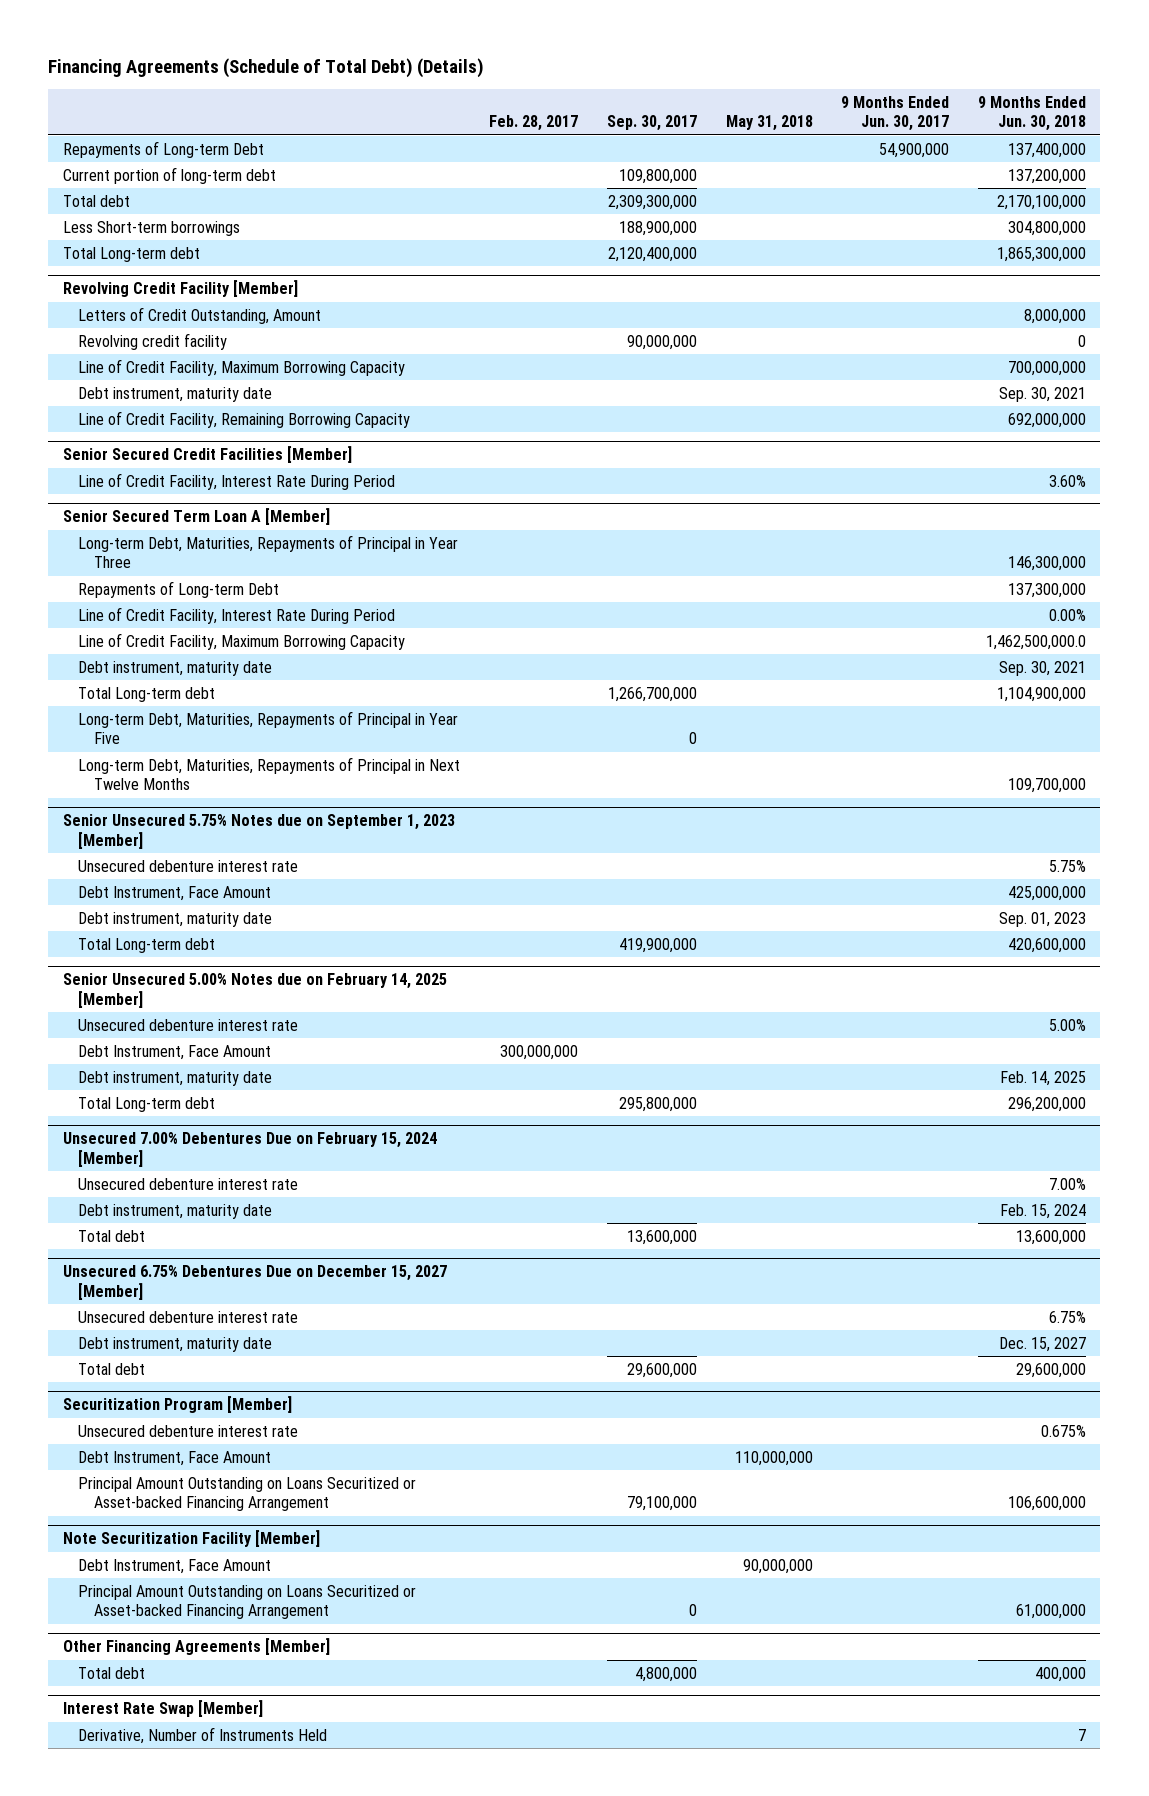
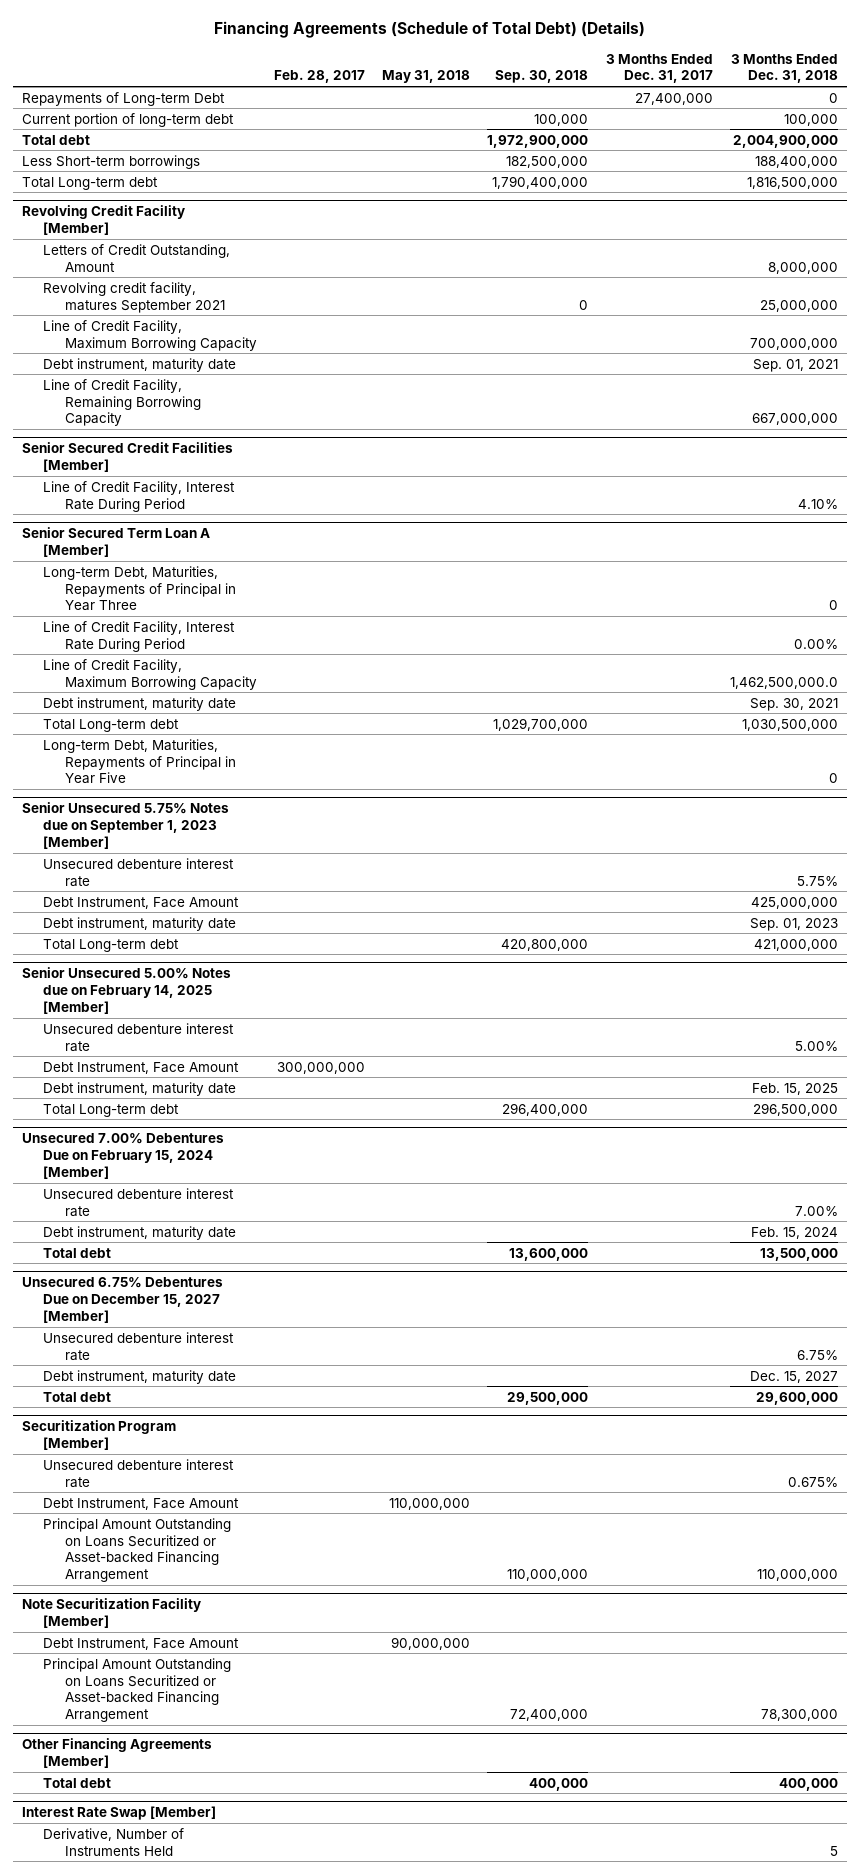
- | Feb. 28, 2017 | Sep. 30, 2017 | May 31, 2018 | 9 Months Ended Jun. 30, 2017 | 9 Months Ended Jun. 30, 2018
+ | Feb. 28, 2017 | May 31, 2018 | Sep. 30, 2018 | 3 Months Ended Dec. 31, 2017 | 3 Months Ended Dec. 31, 2018
@ Revolving Credit Facility [Member]
- Revolving credit facility | | 90,000,000 | | | 0
+ Revolving credit facility, matures September 2021 | | | 0 | | 25,000,000
@ Senior Secured Term Loan A [Member]
- Repayments of Long-term Debt | | | | | 137,300,000
- Long-term Debt, Maturities, Repayments of Principal in Next Twelve Months | | | | | 109,700,000

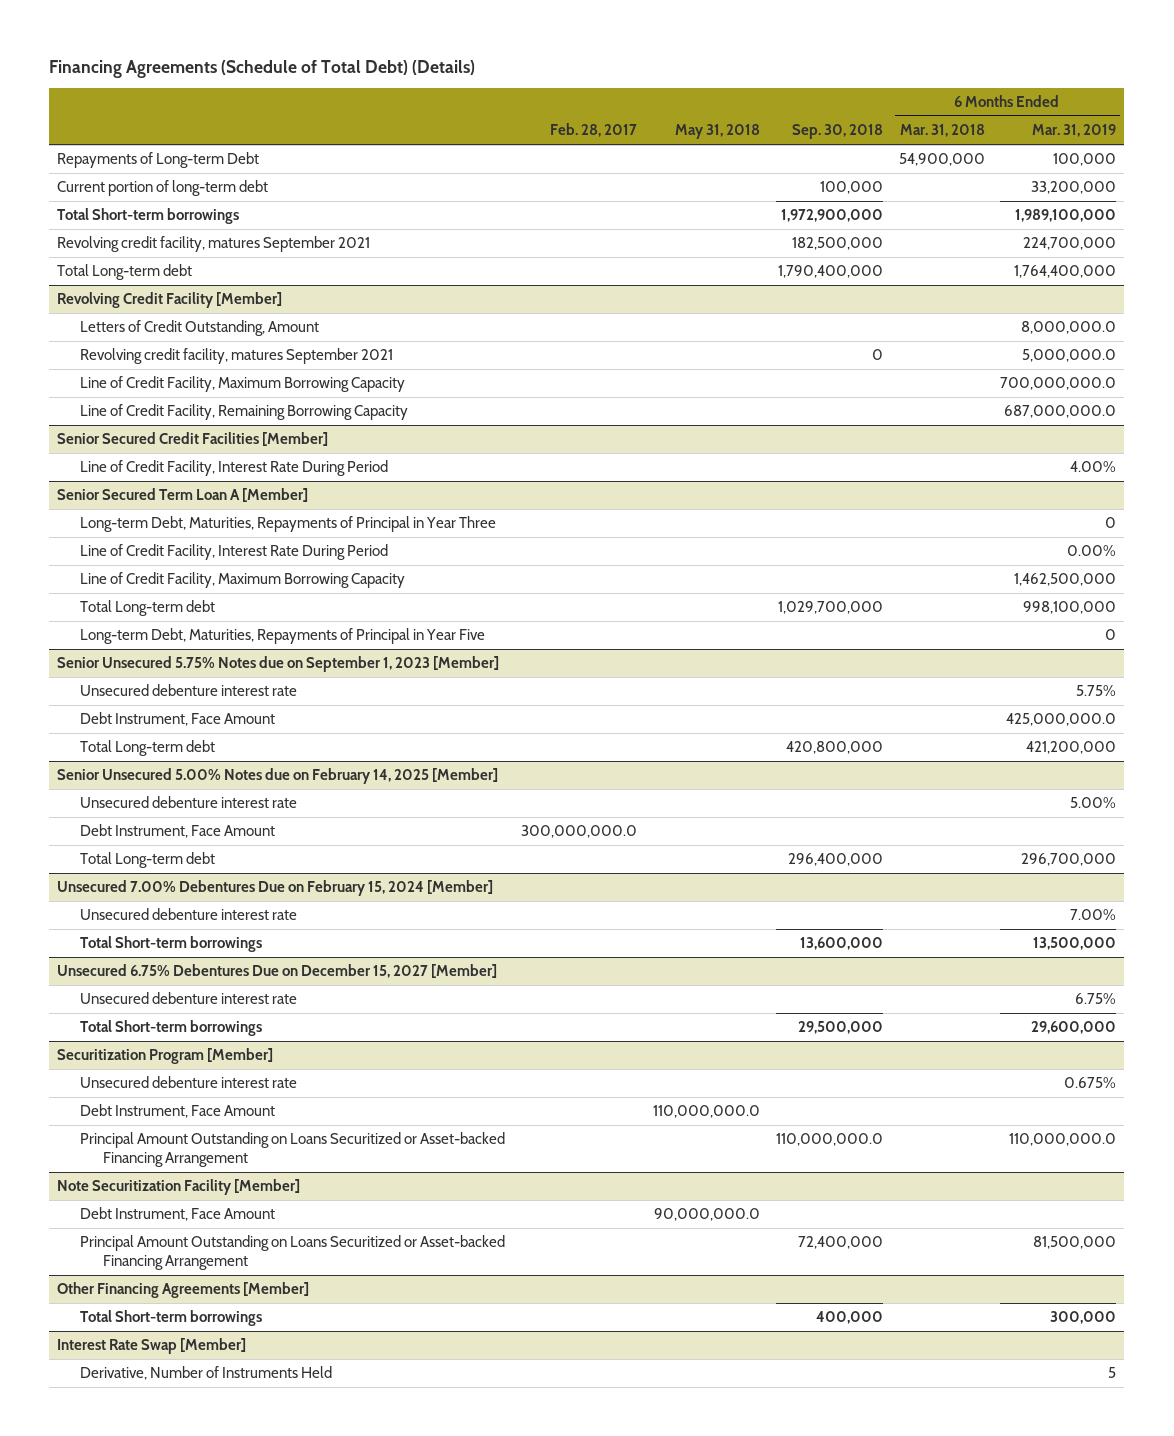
- | Feb. 28, 2017 | May 31, 2018 | Sep. 30, 2018 | 3 Months Ended Dec. 31, 2017 | 3 Months Ended Dec. 31, 2018
+ | Feb. 28, 2017 | May 31, 2018 | Sep. 30, 2018 | 6 Months Ended Mar. 31, 2018 | 6 Months Ended Mar. 31, 2019
- Total debt | | | 1,972,900,000 | | 2,004,900,000
- Less Short-term borrowings | | | 182,500,000 | | 188,400,000
+ Total Short-term borrowings | | | 1,972,900,000 | | 1,989,100,000
+ Revolving credit facility, matures September 2021 | | | 182,500,000 | | 224,700,000
@ Revolving Credit Facility [Member]
- Debt instrument, maturity date | | | | | Sep. 01, 2021
@ Senior Secured Term Loan A [Member]
- Debt instrument, maturity date | | | | | Sep. 30, 2021
@ Senior Unsecured 5.75% Notes due on September 1, 2023 [Member]
- Debt instrument, maturity date | | | | | Sep. 01, 2023
@ Senior Unsecured 5.00% Notes due on February 14, 2025 [Member]
- Debt Instrument, Face Amount | 300,000,000 | | | |
- Debt instrument, maturity date | | | | | Feb. 15, 2025
+ Debt Instrument, Face Amount | 300,000,000.0 | | | |
@ Unsecured 7.00% Debentures Due on February 15, 2024 [Member]
- Debt instrument, maturity date | | | | | Feb. 15, 2024
- Total debt | | | 13,600,000 | | 13,500,000
+ Total Short-term borrowings | | | 13,600,000 | | 13,500,000
@ Unsecured 6.75% Debentures Due on December 15, 2027 [Member]
- Debt instrument, maturity date | | | | | Dec. 15, 2027
- Total debt | | | 29,500,000 | | 29,600,000
+ Total Short-term borrowings | | | 29,500,000 | | 29,600,000
@ Securitization Program [Member]
- Debt Instrument, Face Amount | | 110,000,000 | | |
- Principal Amount Outstanding on Loans Securitized or Asset-backed Financing Arrangement | | | 110,000,000 | | 110,000,000
+ Debt Instrument, Face Amount | | 110,000,000.0 | | |
+ Principal Amount Outstanding on Loans Securitized or Asset-backed Financing Arrangement | | | 110,000,000.0 | | 110,000,000.0
@ Note Securitization Facility [Member]
- Debt Instrument, Face Amount | | 90,000,000 | | |
+ Debt Instrument, Face Amount | | 90,000,000.0 | | |
@ Other Financing Agreements [Member]
- Total debt | | | 400,000 | | 400,000
+ Total Short-term borrowings | | | 400,000 | | 300,000

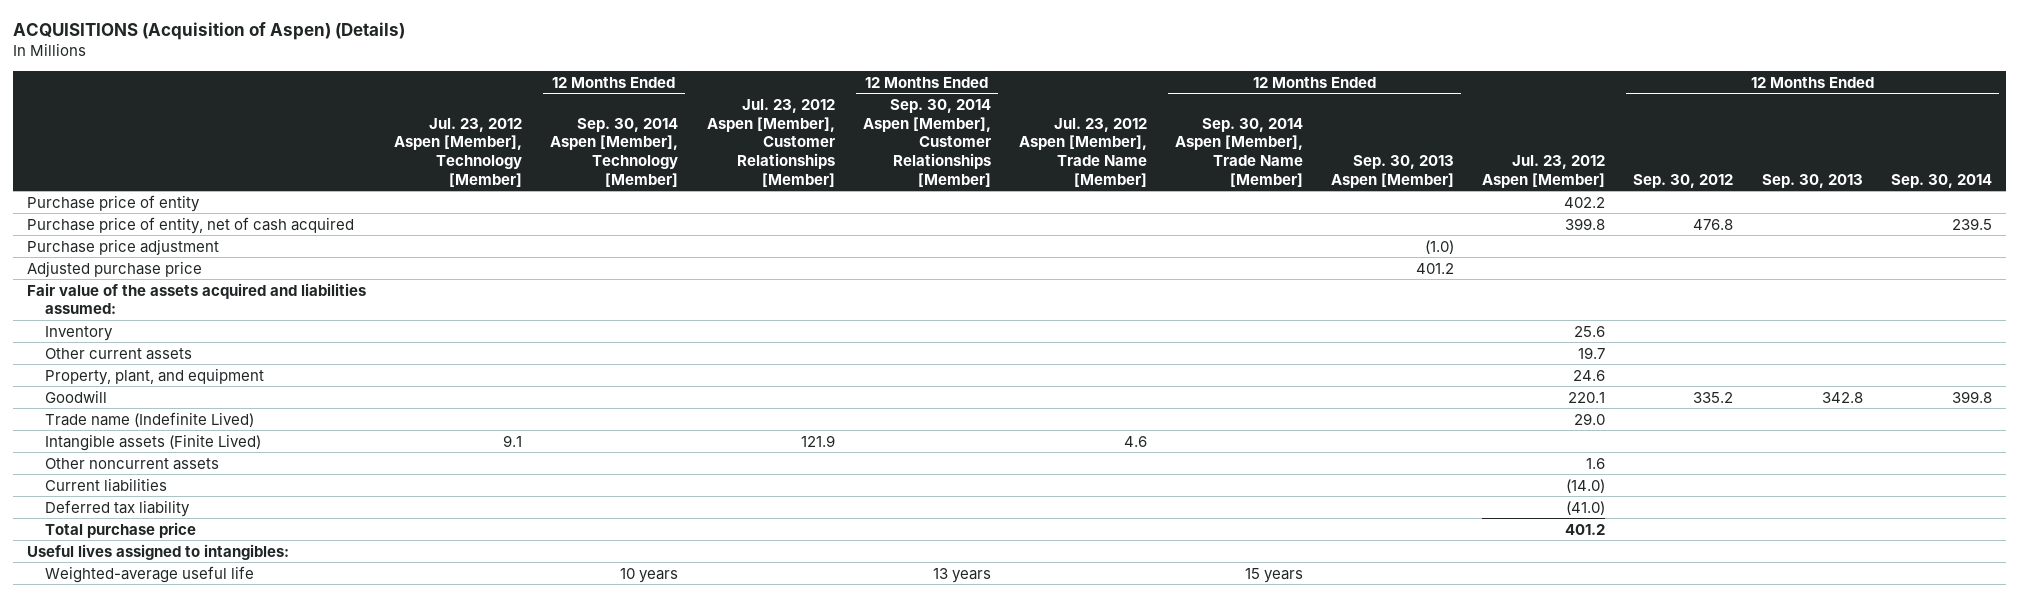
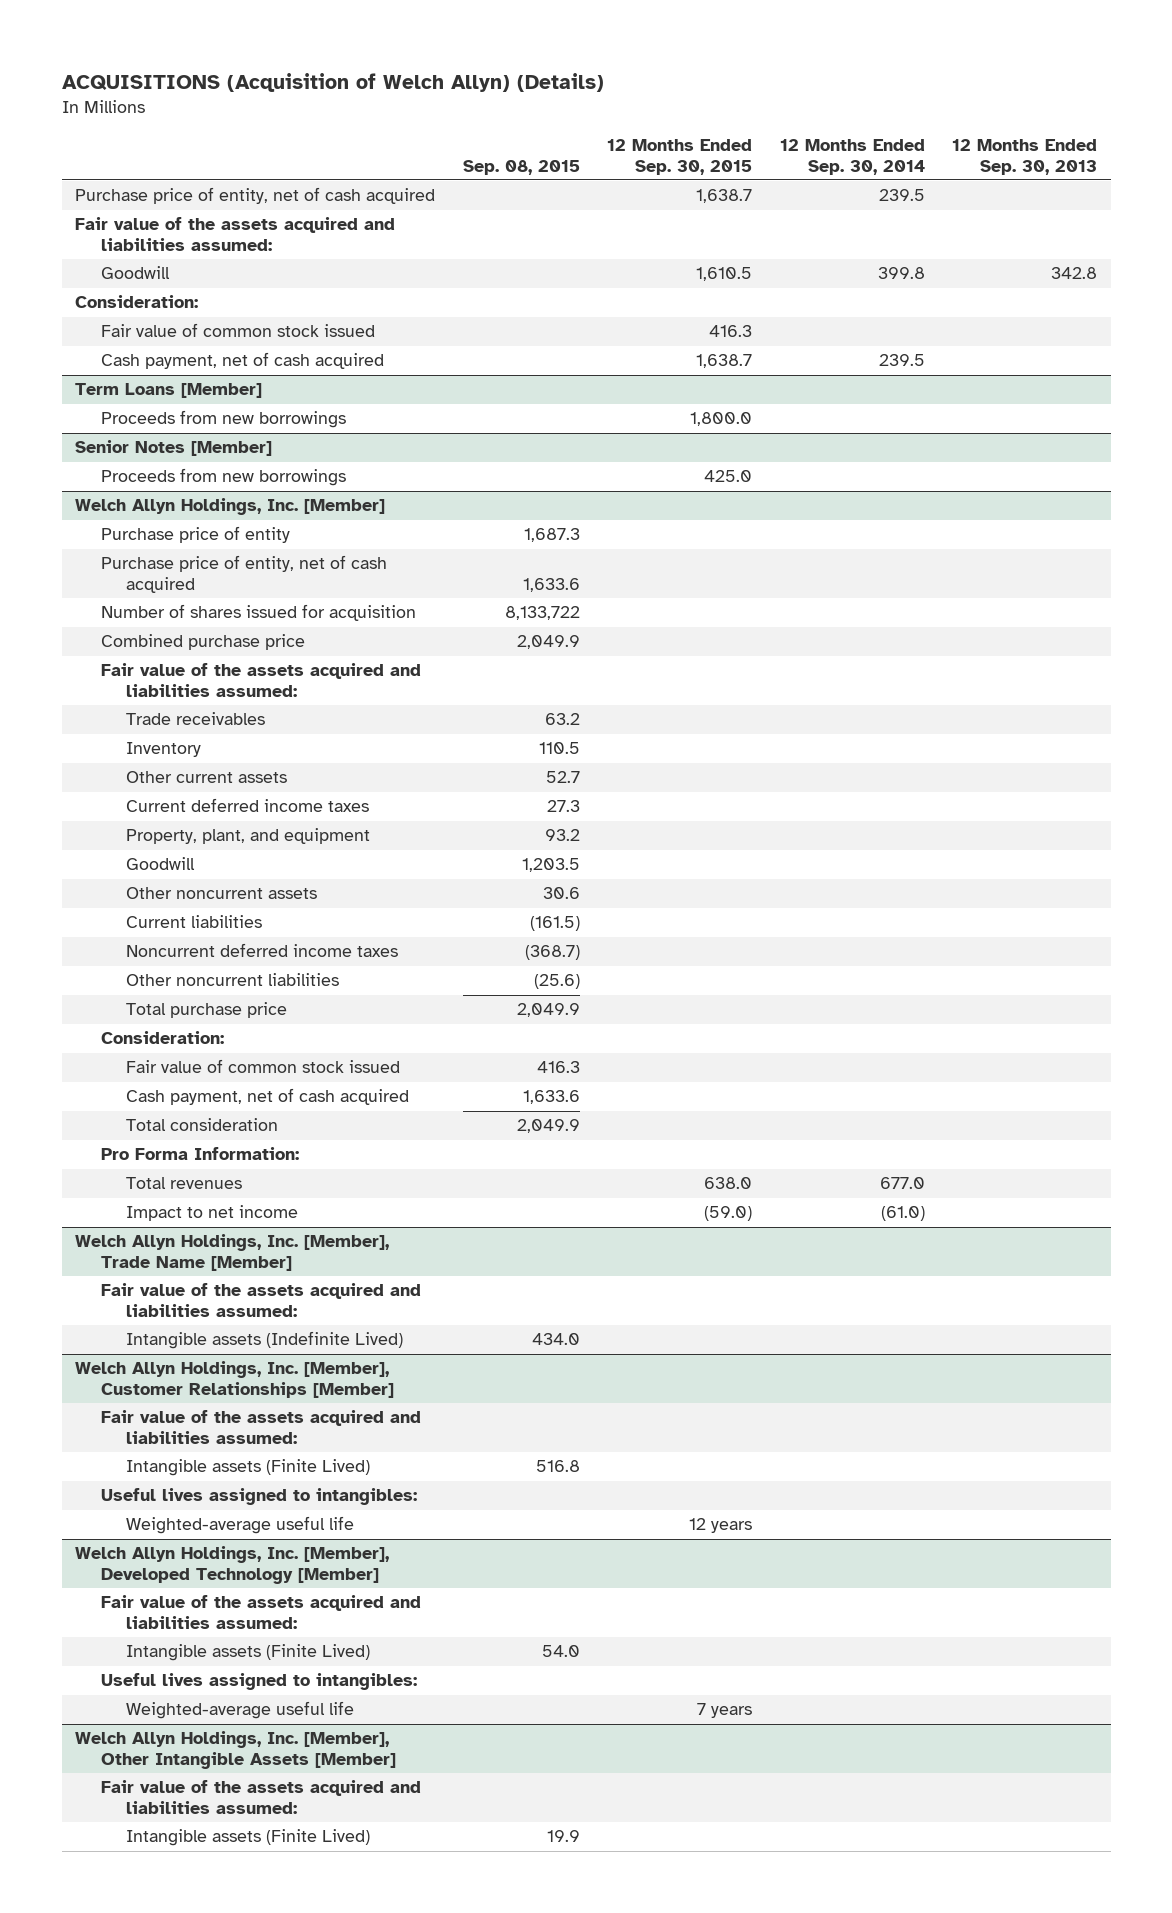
- ACQUISITIONS (Acquisition of Aspen) (Details)
+ ACQUISITIONS (Acquisition of Welch Allyn) (Details)
- | Jul. 23, 2012 Aspen [Member], Technology [Member] | 12 Months Ended Sep. 30, 2014 Aspen [Member], Technology [Member] | Jul. 23, 2012 Aspen [Member], Customer Relationships [Member] | 12 Months Ended Sep. 30, 2014 Aspen [Member], Customer Relationships [Member] | Jul. 23, 2012 Aspen [Member], Trade Name [Member] | 12 Months Ended Sep. 30, 2014 Aspen [Member], Trade Name [Member] | 12 Months Ended Sep. 30, 2013 Aspen [Member] | Jul. 23, 2012 Aspen [Member] | 12 Months Ended Sep. 30, 2012 | 12 Months Ended Sep. 30, 2013 | 12 Months Ended Sep. 30, 2014
+ | Sep. 08, 2015 | 12 Months Ended Sep. 30, 2015 | 12 Months Ended Sep. 30, 2014 | 12 Months Ended Sep. 30, 2013
- Purchase price of entity | | | | | | | | 402.2 | | |
- Purchase price adjustment | | | | | | | (1.0) | | | |
- Adjusted purchase price | | | | | | | 401.2 | | | |
- Inventory | | | | | | | | 25.6 | | |
- Other current assets | | | | | | | | 19.7 | | |
- Property, plant, and equipment | | | | | | | | 24.6 | | |
- Trade name (Indefinite Lived) | | | | | | | | 29.0 | | |
- Intangible assets (Finite Lived) | 9.1 | | 121.9 | | 4.6 | | | | | |
- Other noncurrent assets | | | | | | | | 1.6 | | |
- Current liabilities | | | | | | | | (14.0) | | |
- Deferred tax liability | | | | | | | | (41.0) | | |
- Total purchase price | | | | | | | | 401.2 | | |
- Useful lives assigned to intangibles:
- Weighted-average useful life | | 10 years | | 13 years | | 15 years | | | | |
+ Consideration:
+ Fair value of common stock issued | | 416.3 | |
+ Cash payment, net of cash acquired | | 1,638.7 | 239.5 |
+ Term Loans [Member]
+ Proceeds from new borrowings | | 1,800.0 | |
+ Senior Notes [Member]
+ Proceeds from new borrowings | | 425.0 | |
+ Welch Allyn Holdings, Inc. [Member]
+ Purchase price of entity | 1,687.3 | | |
+ Purchase price of entity, net of cash acquired | 1,633.6 | | |
+ Number of shares issued for acquisition | 8,133,722 | | |
+ Combined purchase price | 2,049.9 | | |
+ Fair value of the assets acquired and liabilities assumed:
+ Trade receivables | 63.2 | | |
+ Inventory | 110.5 | | |
+ Other current assets | 52.7 | | |
+ Current deferred income taxes | 27.3 | | |
+ Property, plant, and equipment | 93.2 | | |
+ Goodwill | 1,203.5 | | |
+ Other noncurrent assets | 30.6 | | |
+ Current liabilities | (161.5) | | |
+ Noncurrent deferred income taxes | (368.7) | | |
+ Other noncurrent liabilities | (25.6) | | |
+ Total purchase price | 2,049.9 | | |
+ Consideration:
+ Fair value of common stock issued | 416.3 | | |
+ Cash payment, net of cash acquired | 1,633.6 | | |
+ Total consideration | 2,049.9 | | |
+ Pro Forma Information:
+ Total revenues | | 638.0 | 677.0 |
+ Impact to net income | | (59.0) | (61.0) |
+ Welch Allyn Holdings, Inc. [Member], Trade Name [Member]
+ Fair value of the assets acquired and liabilities assumed:
+ Intangible assets (Indefinite Lived) | 434.0 | | |
+ Welch Allyn Holdings, Inc. [Member], Customer Relationships [Member]
+ Fair value of the assets acquired and liabilities assumed:
+ Intangible assets (Finite Lived) | 516.8 | | |
+ Useful lives assigned to intangibles:
+ Weighted-average useful life | | 12 years | |
+ Welch Allyn Holdings, Inc. [Member], Developed Technology [Member]
+ Fair value of the assets acquired and liabilities assumed:
+ Intangible assets (Finite Lived) | 54.0 | | |
+ Useful lives assigned to intangibles:
+ Weighted-average useful life | | 7 years | |
+ Welch Allyn Holdings, Inc. [Member], Other Intangible Assets [Member]
+ Fair value of the assets acquired and liabilities assumed:
+ Intangible assets (Finite Lived) | 19.9 | | |

